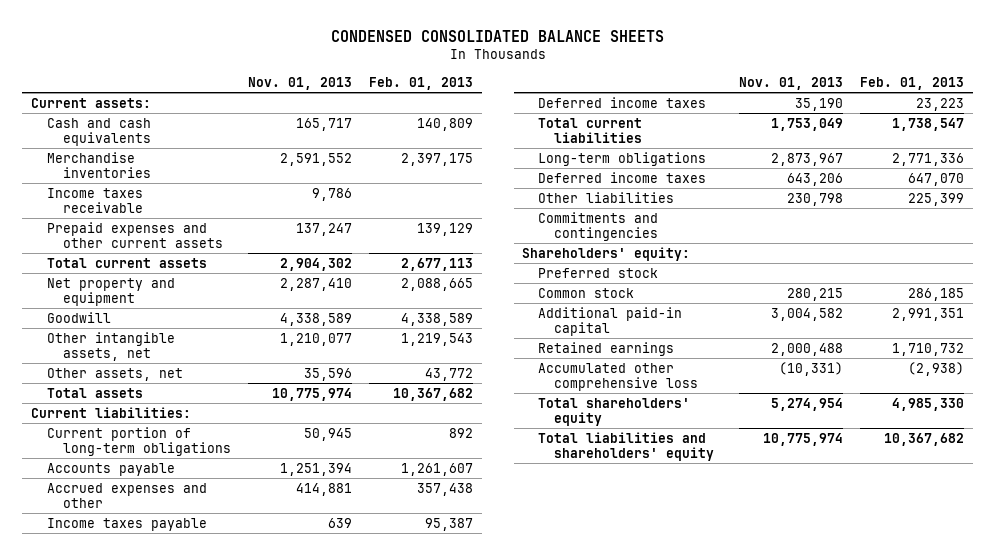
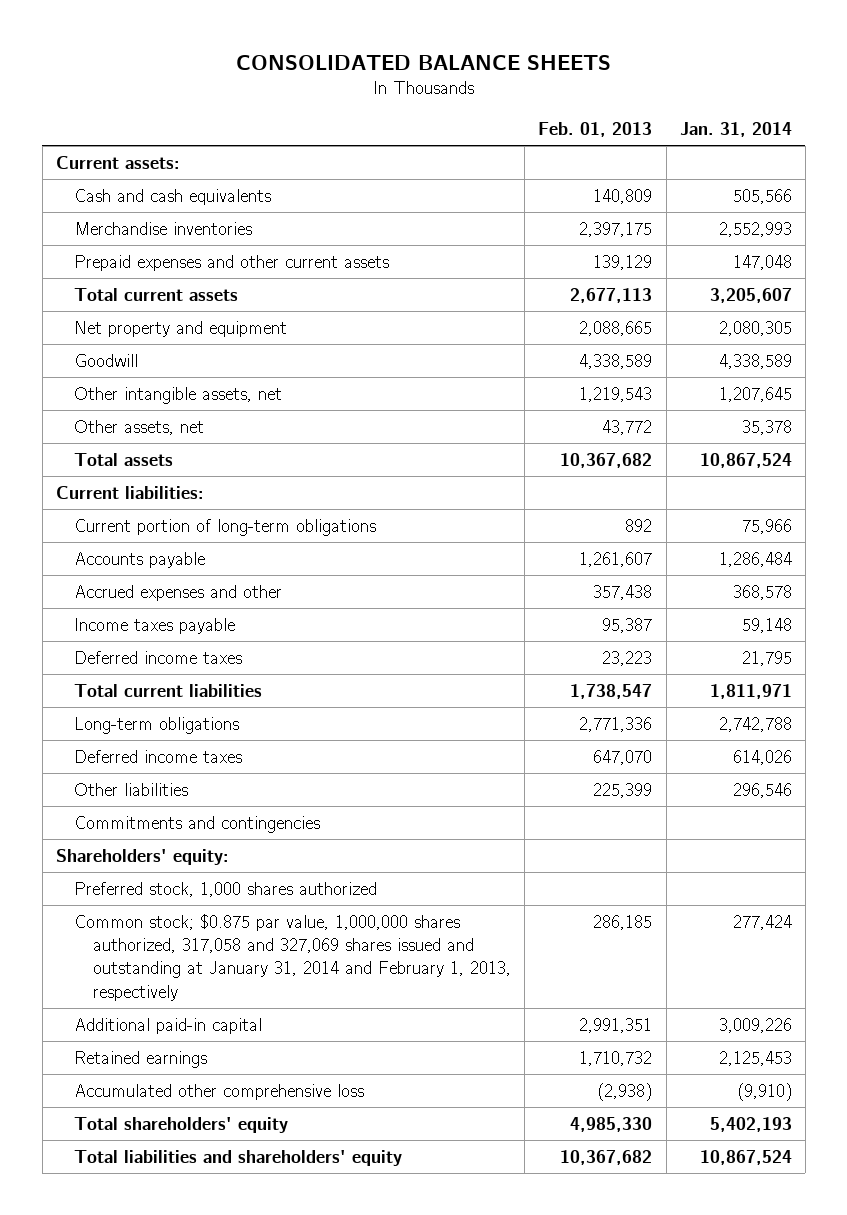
- CONDENSED CONSOLIDATED BALANCE SHEETS
+ CONSOLIDATED BALANCE SHEETS
- | Nov. 01, 2013 | Feb. 01, 2013
+ | Feb. 01, 2013 | Jan. 31, 2014
- Income taxes receivable | 9,786 |
- Preferred stock
- Common stock | 280,215 | 286,185
+ Preferred stock, 1,000 shares authorized
+ Common stock; $0.875 par value, 1,000,000 shares authorized, 317,058 and 327,069 shares issued and outstanding at January 31, 2014 and February 1, 2013, respectively | 286,185 | 277,424

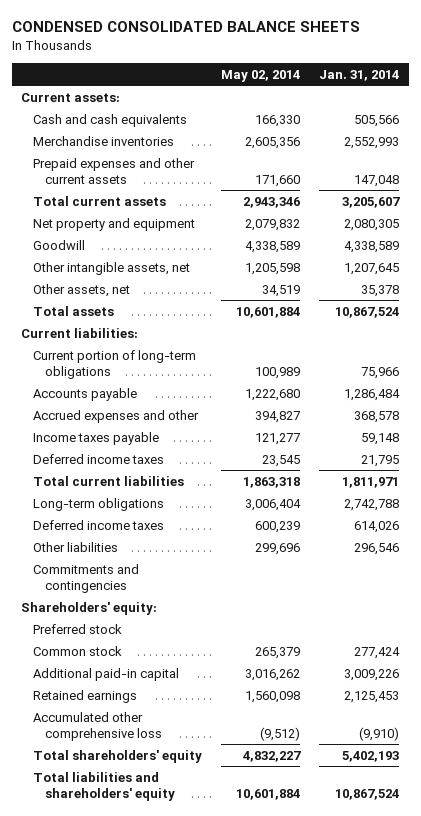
- CONSOLIDATED BALANCE SHEETS
+ CONDENSED CONSOLIDATED BALANCE SHEETS
- | Feb. 01, 2013 | Jan. 31, 2014
+ | May 02, 2014 | Jan. 31, 2014
- Preferred stock, 1,000 shares authorized
- Common stock; $0.875 par value, 1,000,000 shares authorized, 317,058 and 327,069 shares issued and outstanding at January 31, 2014 and February 1, 2013, respectively | 286,185 | 277,424
+ Preferred stock
+ Common stock | 265,379 | 277,424

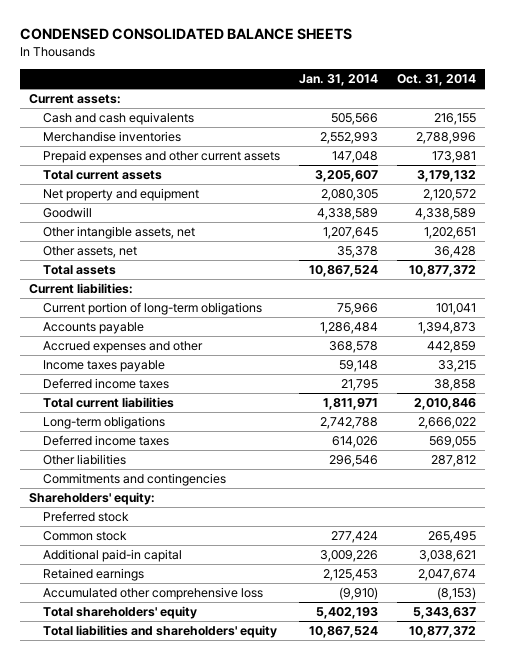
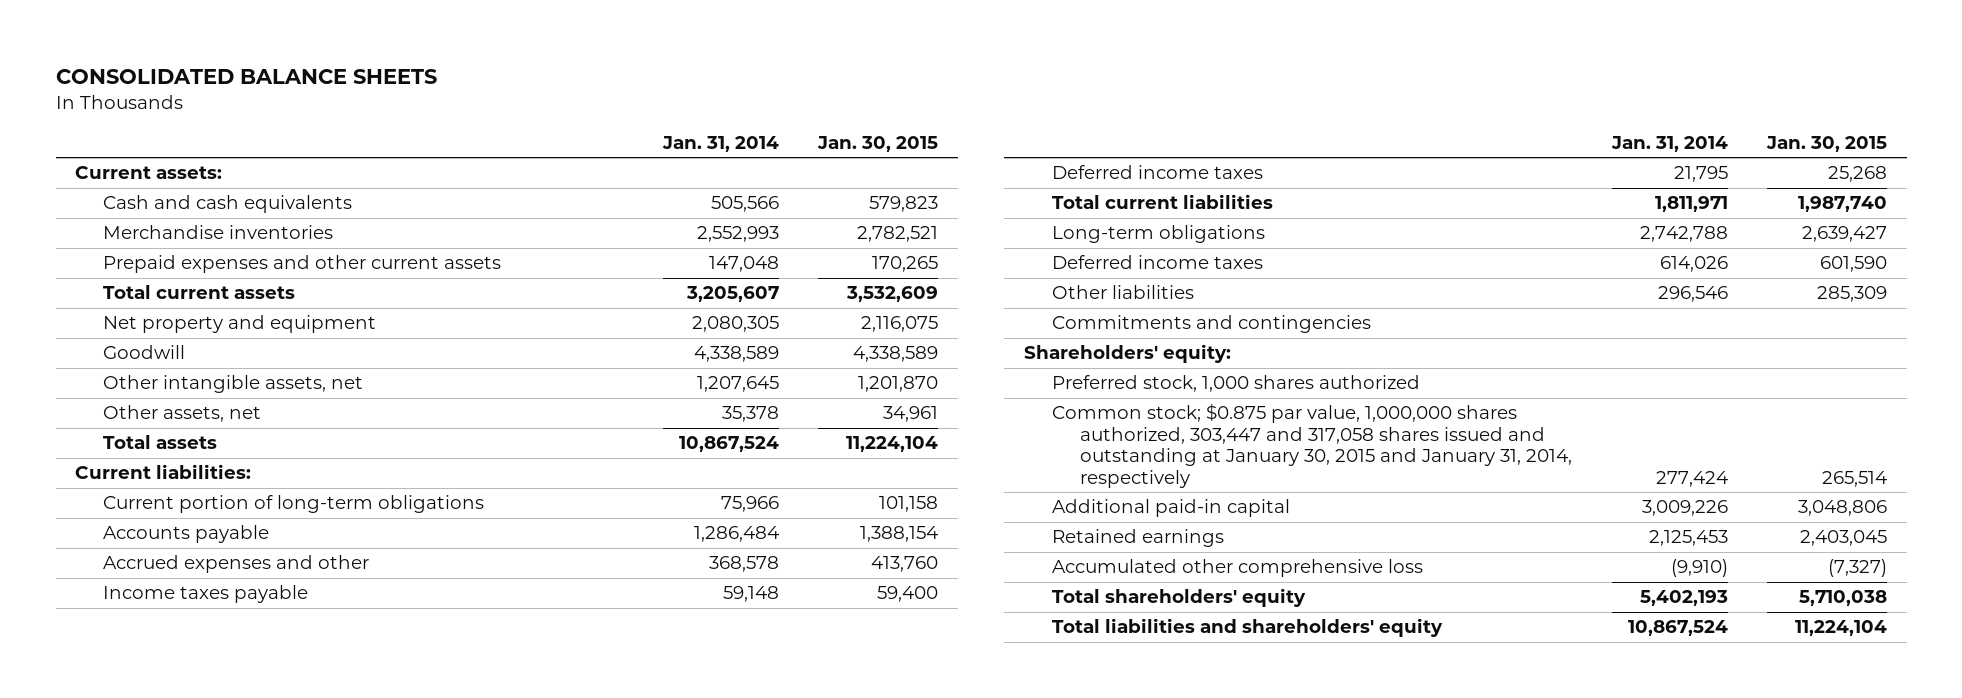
- CONDENSED CONSOLIDATED BALANCE SHEETS
+ CONSOLIDATED BALANCE SHEETS
- | Jan. 31, 2014 | Oct. 31, 2014
+ | Jan. 31, 2014 | Jan. 30, 2015
- Preferred stock
- Common stock | 277,424 | 265,495
+ Preferred stock, 1,000 shares authorized
+ Common stock; $0.875 par value, 1,000,000 shares authorized, 303,447 and 317,058 shares issued and outstanding at January 30, 2015 and January 31, 2014, respectively | 277,424 | 265,514

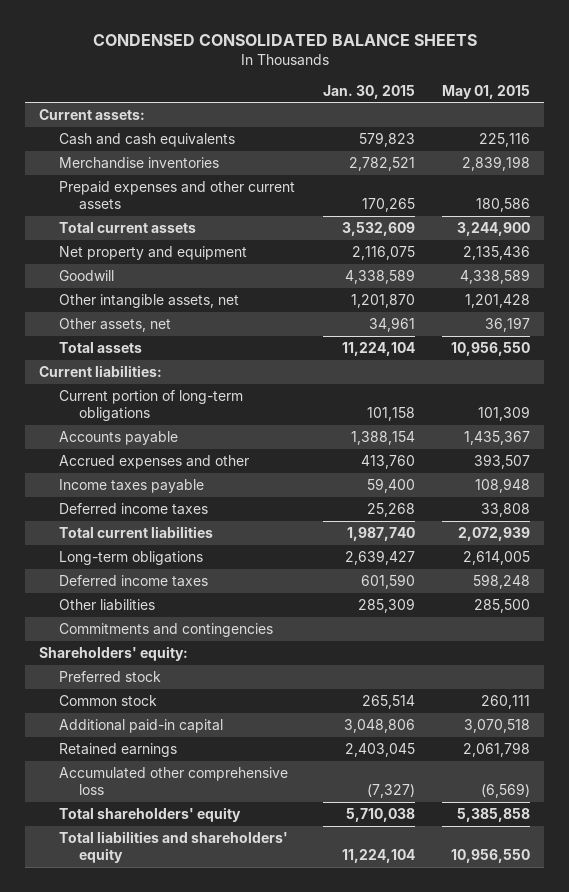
- CONSOLIDATED BALANCE SHEETS
+ CONDENSED CONSOLIDATED BALANCE SHEETS
- | Jan. 31, 2014 | Jan. 30, 2015
+ | Jan. 30, 2015 | May 01, 2015
- Preferred stock, 1,000 shares authorized
- Common stock; $0.875 par value, 1,000,000 shares authorized, 303,447 and 317,058 shares issued and outstanding at January 30, 2015 and January 31, 2014, respectively | 277,424 | 265,514
+ Preferred stock
+ Common stock | 265,514 | 260,111

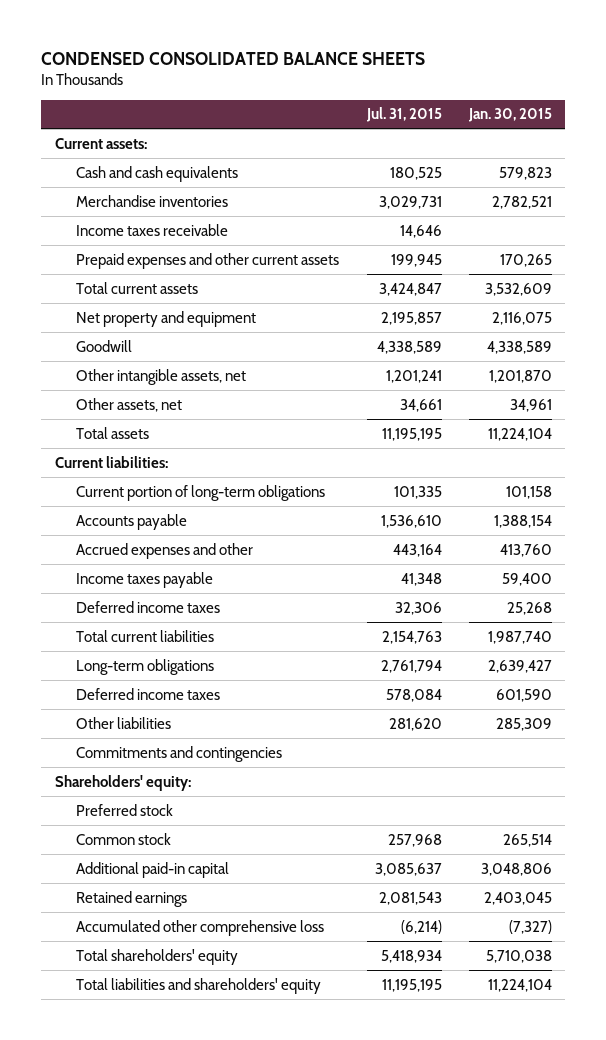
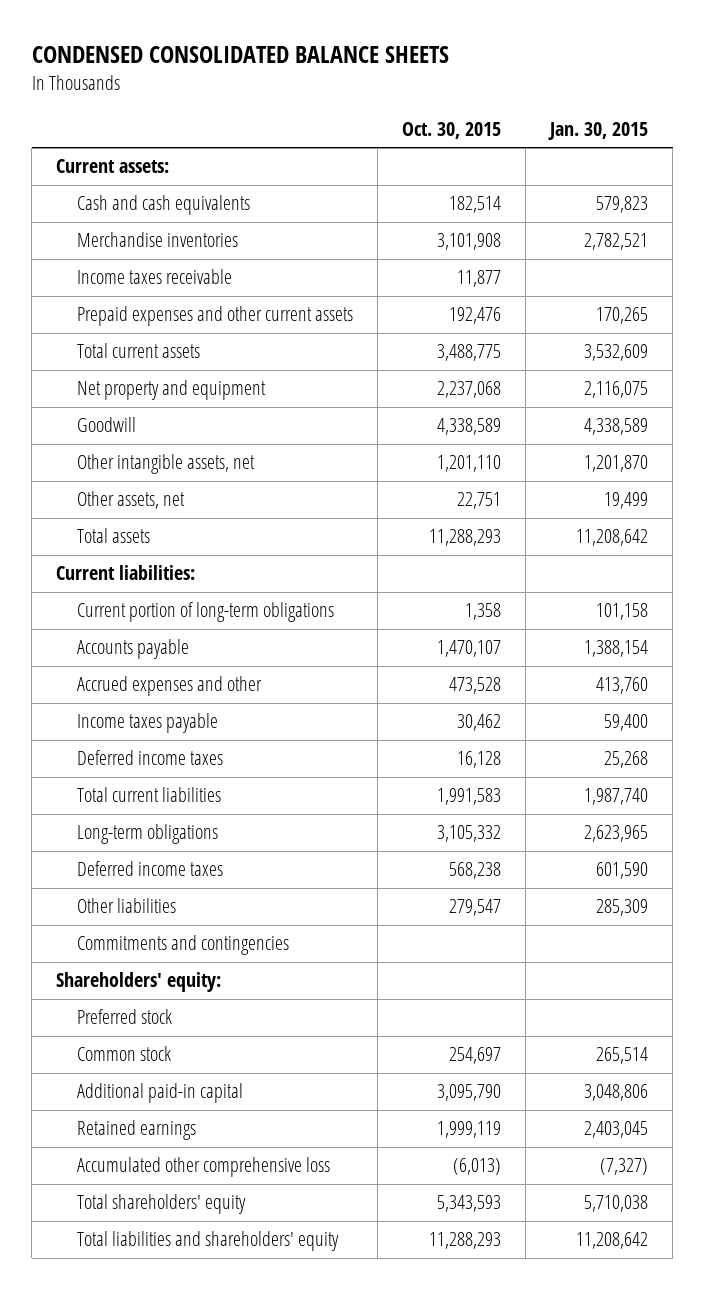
- | Jul. 31, 2015 | Jan. 30, 2015
+ | Oct. 30, 2015 | Jan. 30, 2015
- Other assets, net | 34,661 | 34,961
- Total assets | 11,195,195 | 11,224,104
+ Other assets, net | 22,751 | 19,499
+ Total assets | 11,288,293 | 11,208,642
- Long-term obligations | 2,761,794 | 2,639,427
+ Long-term obligations | 3,105,332 | 2,623,965
- Total liabilities and shareholders' equity | 11,195,195 | 11,224,104
+ Total liabilities and shareholders' equity | 11,288,293 | 11,208,642

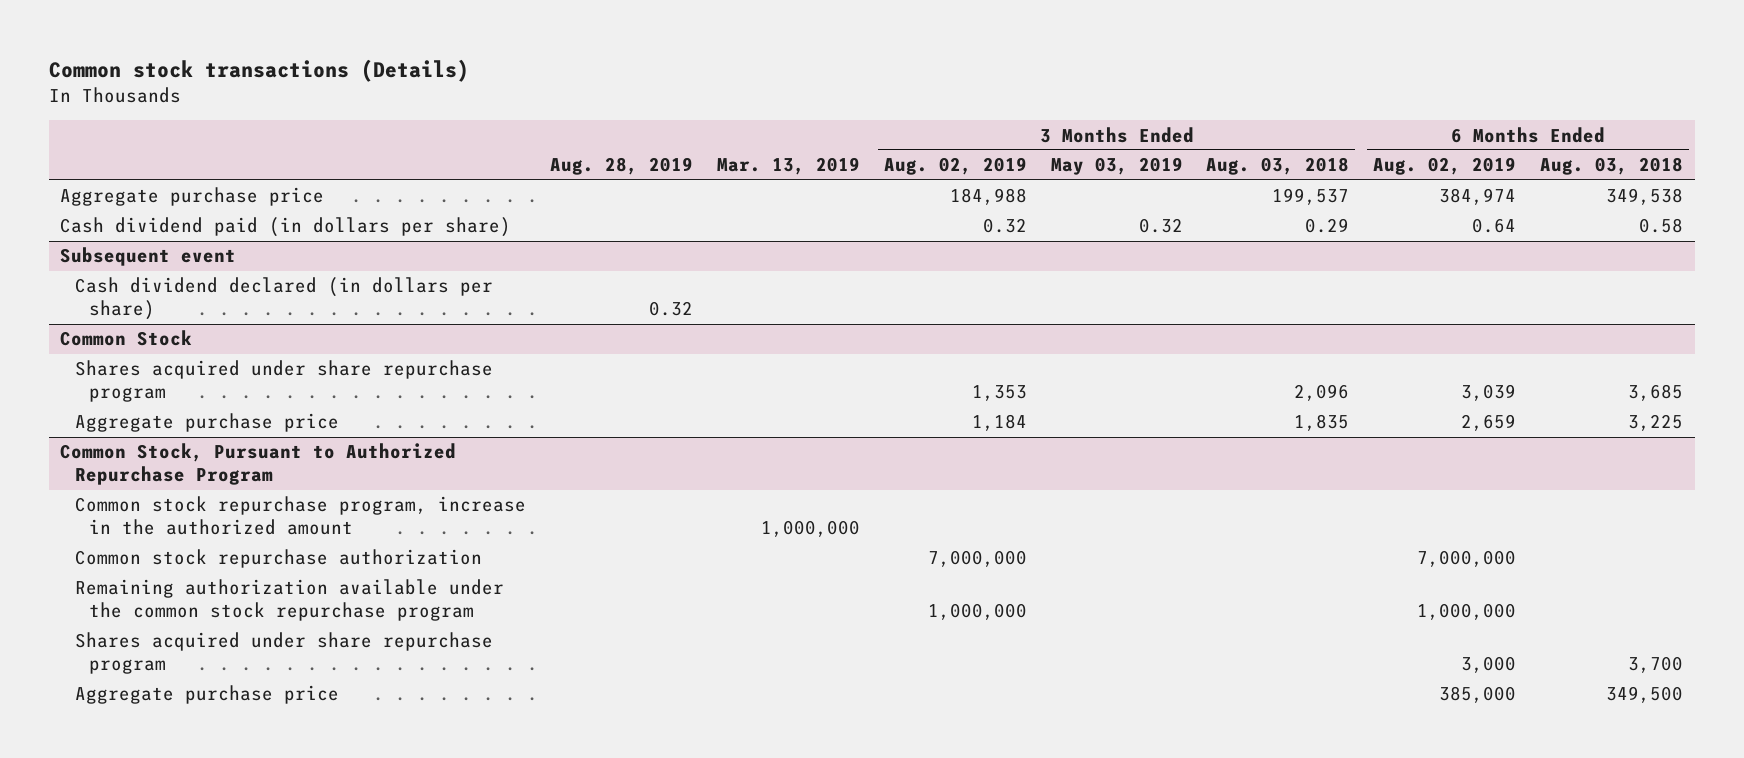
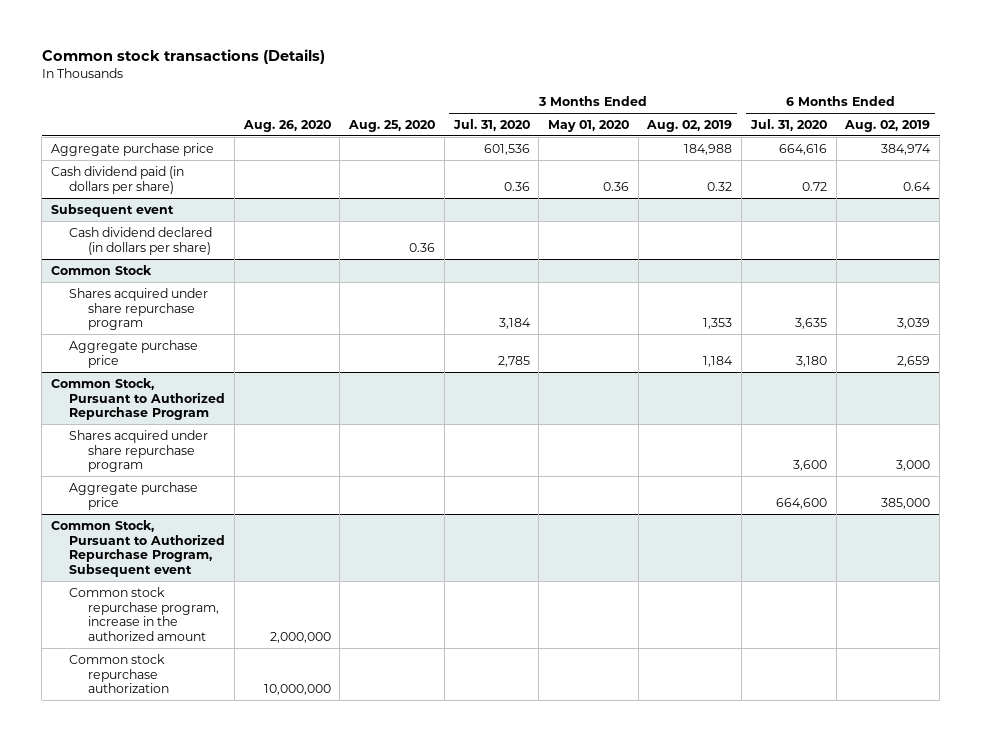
- | Aug. 28, 2019 | Mar. 13, 2019 | 3 Months Ended Aug. 02, 2019 | 3 Months Ended May 03, 2019 | 3 Months Ended Aug. 03, 2018 | 6 Months Ended Aug. 02, 2019 | 6 Months Ended Aug. 03, 2018
+ | Aug. 26, 2020 | Aug. 25, 2020 | 3 Months Ended Jul. 31, 2020 | 3 Months Ended May 01, 2020 | 3 Months Ended Aug. 02, 2019 | 6 Months Ended Jul. 31, 2020 | 6 Months Ended Aug. 02, 2019
@ Common Stock, Pursuant to Authorized Repurchase Program
- Common stock repurchase program, increase in the authorized amount | | 1,000,000 | | | | |
- Common stock repurchase authorization | | | 7,000,000 | | | 7,000,000 |
- Remaining authorization available under the common stock repurchase program | | | 1,000,000 | | | 1,000,000 |
+ Common Stock, Pursuant to Authorized Repurchase Program, Subsequent event
+ Common stock repurchase program, increase in the authorized amount | 2,000,000 | | | | | |
+ Common stock repurchase authorization | 10,000,000 | | | | | |

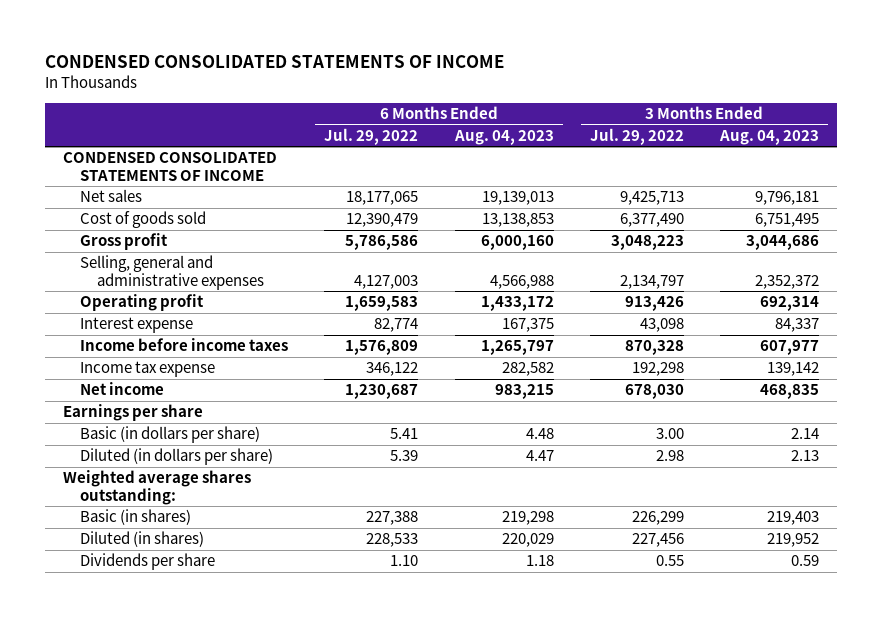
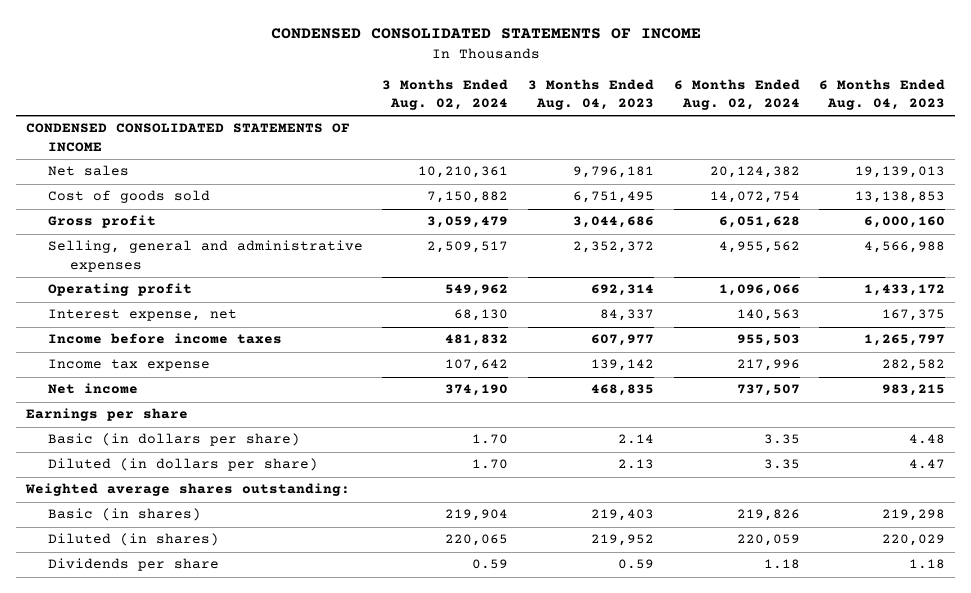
- | 6 Months Ended Jul. 29, 2022 | 6 Months Ended Aug. 04, 2023 | 3 Months Ended Jul. 29, 2022 | 3 Months Ended Aug. 04, 2023
+ | 3 Months Ended Aug. 02, 2024 | 3 Months Ended Aug. 04, 2023 | 6 Months Ended Aug. 02, 2024 | 6 Months Ended Aug. 04, 2023
- Interest expense | 82,774 | 167,375 | 43,098 | 84,337
+ Interest expense, net | 68,130 | 84,337 | 140,563 | 167,375

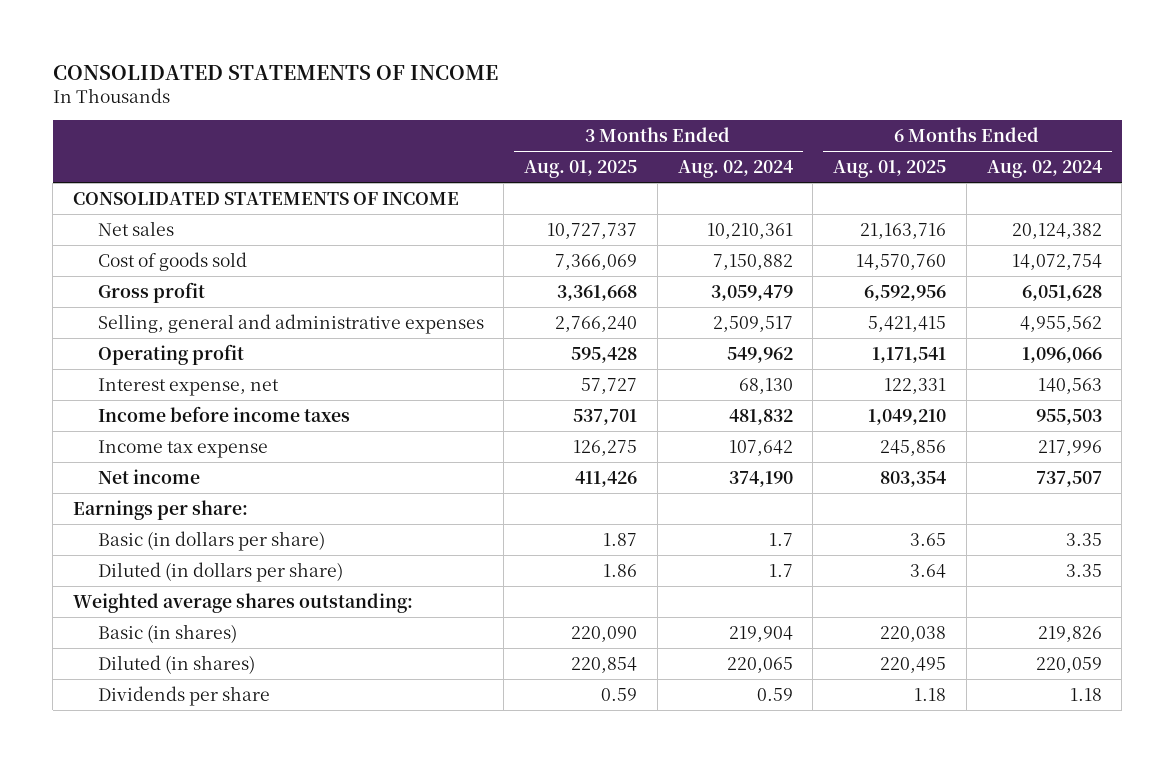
- CONDENSED CONSOLIDATED STATEMENTS OF INCOME
+ CONSOLIDATED STATEMENTS OF INCOME
- | 3 Months Ended Aug. 02, 2024 | 3 Months Ended Aug. 04, 2023 | 6 Months Ended Aug. 02, 2024 | 6 Months Ended Aug. 04, 2023
+ | 3 Months Ended Aug. 01, 2025 | 3 Months Ended Aug. 02, 2024 | 6 Months Ended Aug. 01, 2025 | 6 Months Ended Aug. 02, 2024
- CONDENSED CONSOLIDATED STATEMENTS OF INCOME
+ CONSOLIDATED STATEMENTS OF INCOME
- Earnings per share
- Basic (in dollars per share) | 1.70 | 2.14 | 3.35 | 4.48
- Diluted (in dollars per share) | 1.70 | 2.13 | 3.35 | 4.47
+ Earnings per share:
+ Basic (in dollars per share) | 1.87 | 1.7 | 3.65 | 3.35
+ Diluted (in dollars per share) | 1.86 | 1.7 | 3.64 | 3.35

